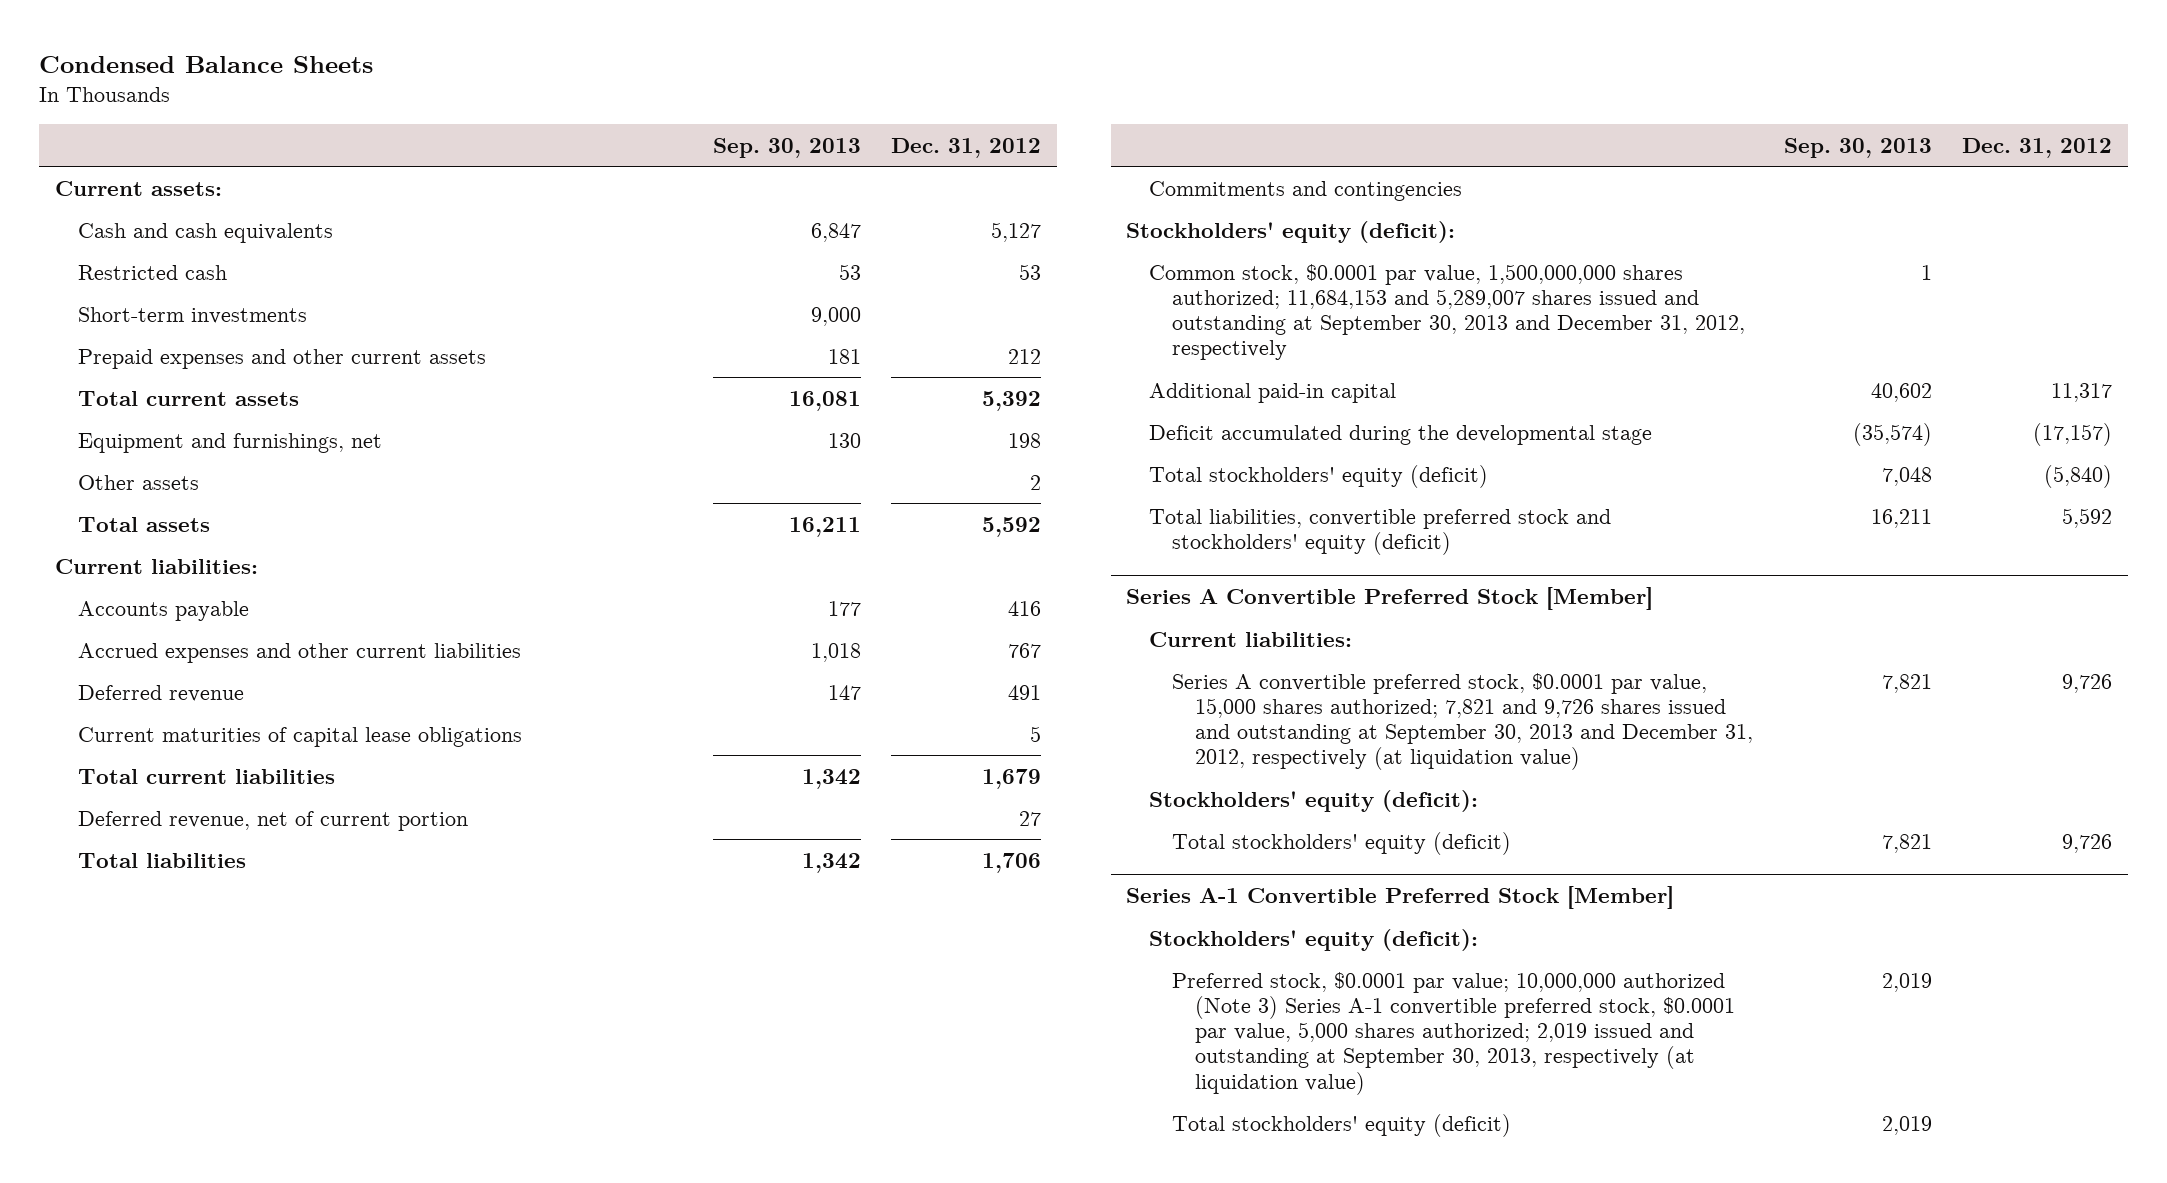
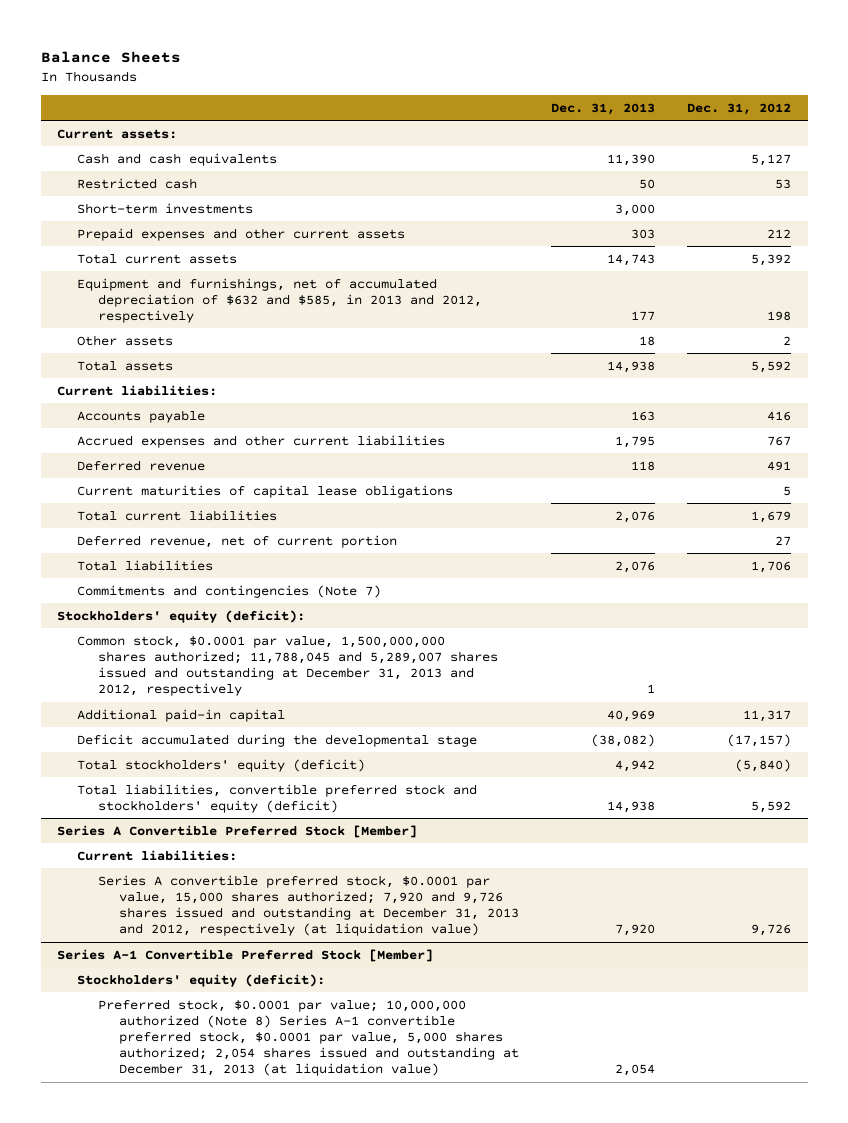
- Condensed Balance Sheets
+ Balance Sheets
- | Sep. 30, 2013 | Dec. 31, 2012
+ | Dec. 31, 2013 | Dec. 31, 2012
- Equipment and furnishings, net | 130 | 198
+ Equipment and furnishings, net of accumulated depreciation of $632 and $585, in 2013 and 2012, respectively | 177 | 198
- Commitments and contingencies
+ Commitments and contingencies (Note 7)
- Common stock, $0.0001 par value, 1,500,000,000 shares authorized; 11,684,153 and 5,289,007 shares issued and outstanding at September 30, 2013 and December 31, 2012, respectively | 1 |
+ Common stock, $0.0001 par value, 1,500,000,000 shares authorized; 11,788,045 and 5,289,007 shares issued and outstanding at December 31, 2013 and 2012, respectively | 1 |
@ Series A Convertible Preferred Stock [Member]
- Series A convertible preferred stock, $0.0001 par value, 15,000 shares authorized; 7,821 and 9,726 shares issued and outstanding at September 30, 2013 and December 31, 2012, respectively (at liquidation value) | 7,821 | 9,726
- Stockholders' equity (deficit):
- Total stockholders' equity (deficit) | 7,821 | 9,726
+ Series A convertible preferred stock, $0.0001 par value, 15,000 shares authorized; 7,920 and 9,726 shares issued and outstanding at December 31, 2013 and 2012, respectively (at liquidation value) | 7,920 | 9,726
@ Series A-1 Convertible Preferred Stock [Member]
- Preferred stock, $0.0001 par value; 10,000,000 authorized (Note 3) Series A-1 convertible preferred stock, $0.0001 par value, 5,000 shares authorized; 2,019 issued and outstanding at September 30, 2013, respectively (at liquidation value) | 2,019 |
- Total stockholders' equity (deficit) | 2,019 |
+ Preferred stock, $0.0001 par value; 10,000,000 authorized (Note 8) Series A-1 convertible preferred stock, $0.0001 par value, 5,000 shares authorized; 2,054 shares issued and outstanding at December 31, 2013 (at liquidation value) | 2,054 |

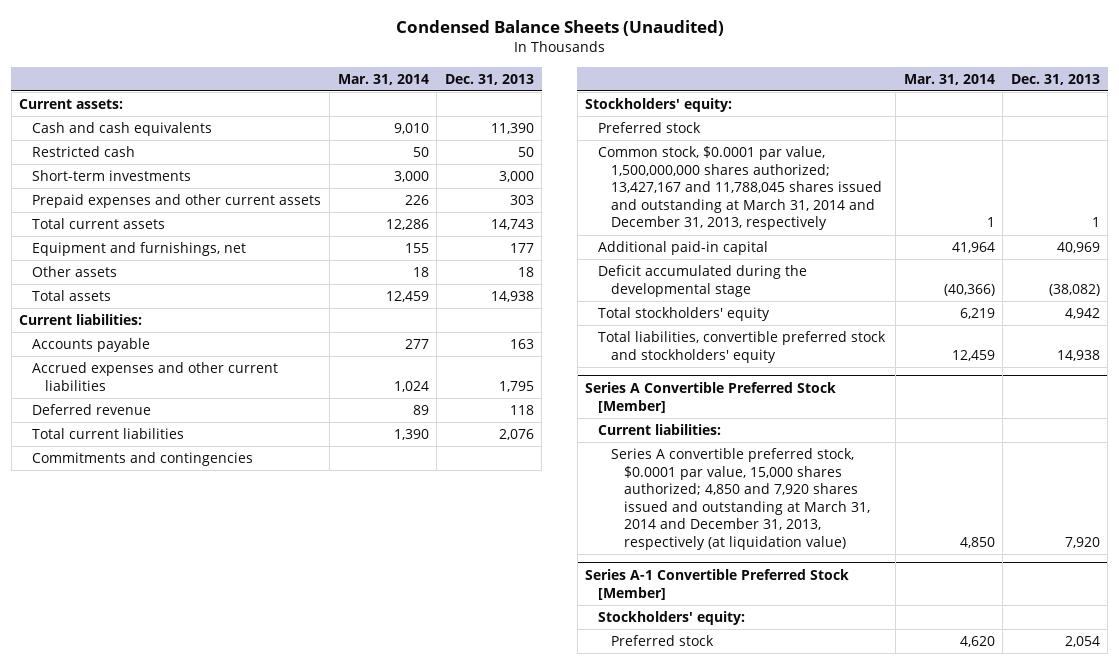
- Balance Sheets
+ Condensed Balance Sheets (Unaudited)
- | Dec. 31, 2013 | Dec. 31, 2012
+ | Mar. 31, 2014 | Dec. 31, 2013
- Equipment and furnishings, net of accumulated depreciation of $632 and $585, in 2013 and 2012, respectively | 177 | 198
+ Equipment and furnishings, net | 155 | 177
- Current maturities of capital lease obligations | | 5
- Deferred revenue, net of current portion | | 27
- Total liabilities | 2,076 | 1,706
- Commitments and contingencies (Note 7)
- Stockholders' equity (deficit):
- Common stock, $0.0001 par value, 1,500,000,000 shares authorized; 11,788,045 and 5,289,007 shares issued and outstanding at December 31, 2013 and 2012, respectively | 1 |
+ Commitments and contingencies
+ Stockholders' equity:
+ Preferred stock
+ Common stock, $0.0001 par value, 1,500,000,000 shares authorized; 13,427,167 and 11,788,045 shares issued and outstanding at March 31, 2014 and December 31, 2013, respectively | 1 | 1
- Total stockholders' equity (deficit) | 4,942 | (5,840)
- Total liabilities, convertible preferred stock and stockholders' equity (deficit) | 14,938 | 5,592
+ Total stockholders' equity | 6,219 | 4,942
+ Total liabilities, convertible preferred stock and stockholders' equity | 12,459 | 14,938
@ Series A Convertible Preferred Stock [Member]
- Series A convertible preferred stock, $0.0001 par value, 15,000 shares authorized; 7,920 and 9,726 shares issued and outstanding at December 31, 2013 and 2012, respectively (at liquidation value) | 7,920 | 9,726
+ Series A convertible preferred stock, $0.0001 par value, 15,000 shares authorized; 4,850 and 7,920 shares issued and outstanding at March 31, 2014 and December 31, 2013, respectively (at liquidation value) | 4,850 | 7,920
@ Series A-1 Convertible Preferred Stock [Member]
- Stockholders' equity (deficit):
- Preferred stock, $0.0001 par value; 10,000,000 authorized (Note 8) Series A-1 convertible preferred stock, $0.0001 par value, 5,000 shares authorized; 2,054 shares issued and outstanding at December 31, 2013 (at liquidation value) | 2,054 |
+ Stockholders' equity:
+ Preferred stock | 4,620 | 2,054

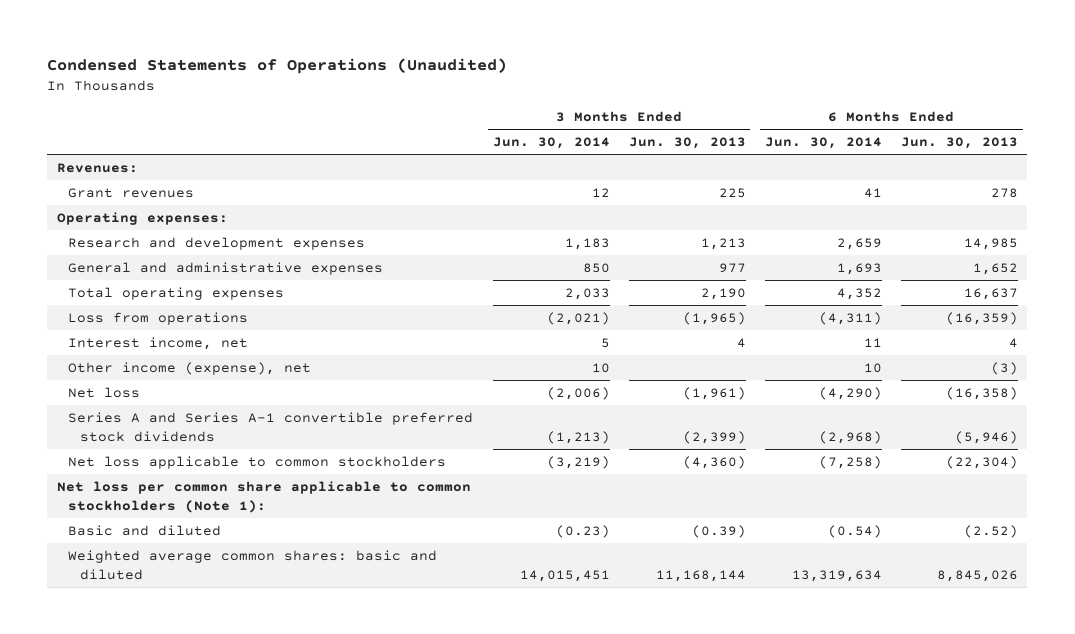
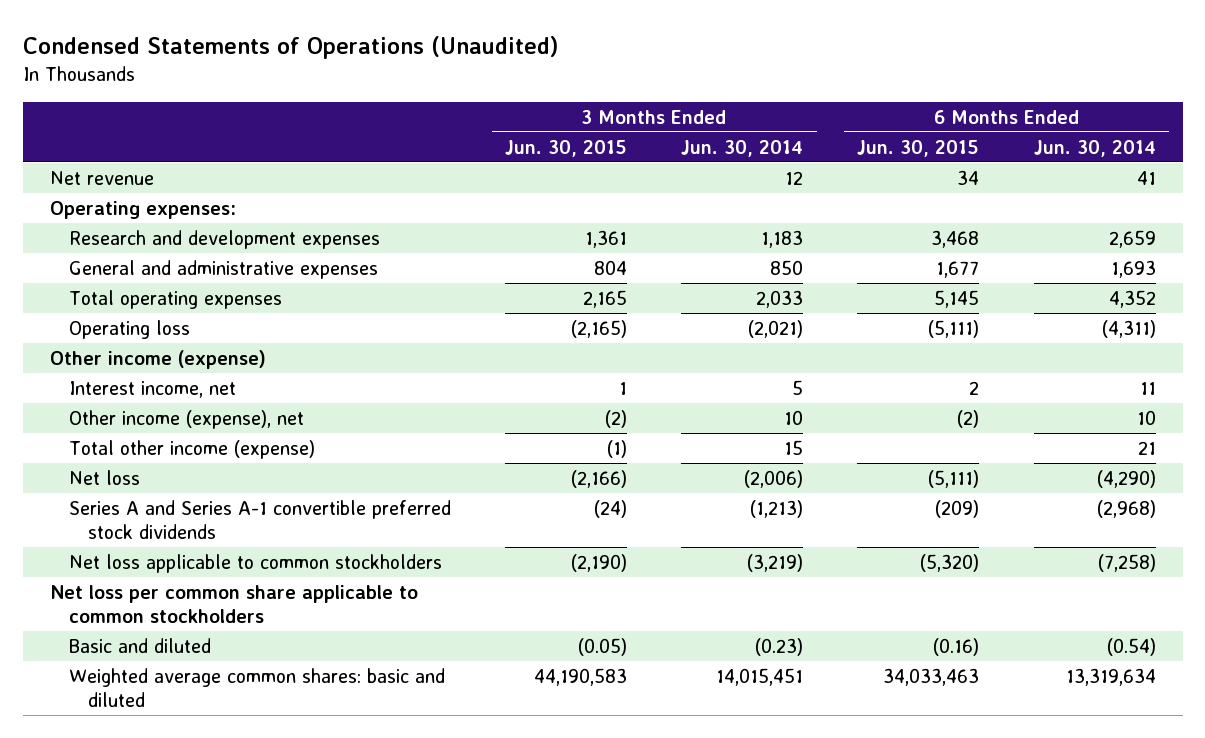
- | 3 Months Ended Jun. 30, 2014 | 3 Months Ended Jun. 30, 2013 | 6 Months Ended Jun. 30, 2014 | 6 Months Ended Jun. 30, 2013
+ | 3 Months Ended Jun. 30, 2015 | 3 Months Ended Jun. 30, 2014 | 6 Months Ended Jun. 30, 2015 | 6 Months Ended Jun. 30, 2014
- Revenues:
- Grant revenues | 12 | 225 | 41 | 278
+ Net revenue | | 12 | 34 | 41
- Loss from operations | (2,021) | (1,965) | (4,311) | (16,359)
+ Operating loss | (2,165) | (2,021) | (5,111) | (4,311)
+ Other income (expense)
+ Total other income (expense) | (1) | 15 | | 21
- Net loss per common share applicable to common stockholders (Note 1):
+ Net loss per common share applicable to common stockholders

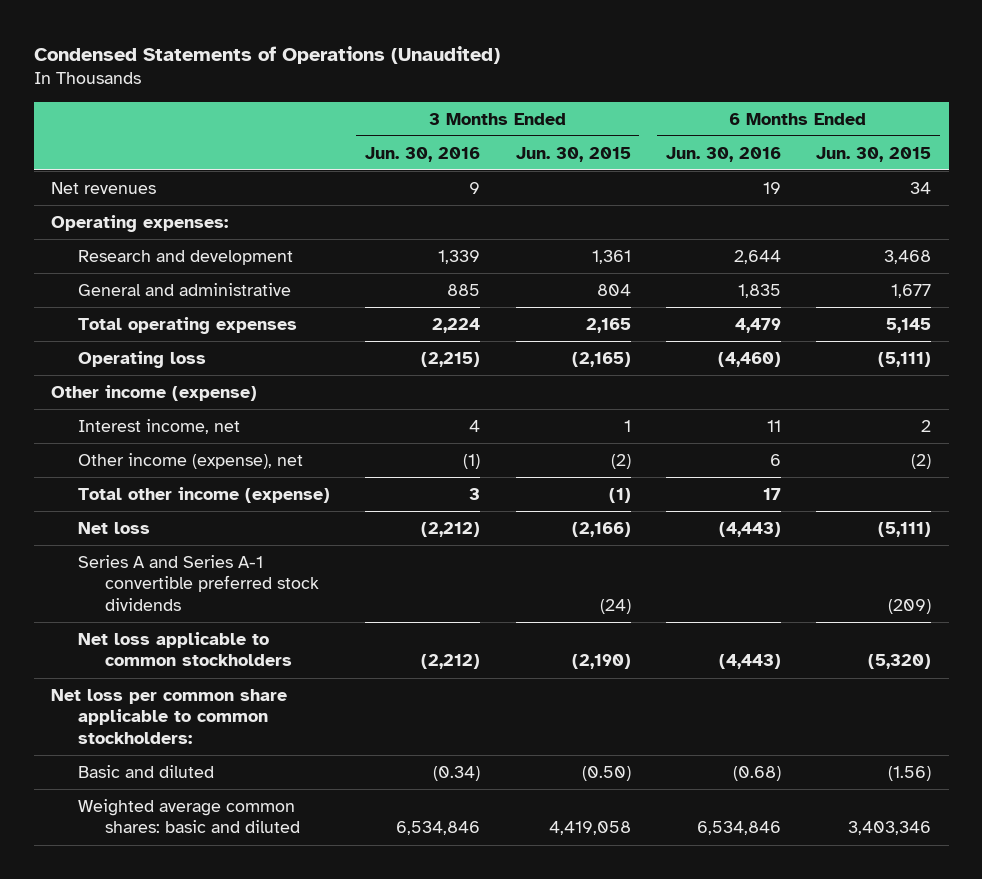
- | 3 Months Ended Jun. 30, 2015 | 3 Months Ended Jun. 30, 2014 | 6 Months Ended Jun. 30, 2015 | 6 Months Ended Jun. 30, 2014
+ | 3 Months Ended Jun. 30, 2016 | 3 Months Ended Jun. 30, 2015 | 6 Months Ended Jun. 30, 2016 | 6 Months Ended Jun. 30, 2015
- Net revenue | | 12 | 34 | 41
+ Net revenues | 9 | | 19 | 34
- Research and development expenses | 1,361 | 1,183 | 3,468 | 2,659
- General and administrative expenses | 804 | 850 | 1,677 | 1,693
+ Research and development | 1,339 | 1,361 | 2,644 | 3,468
+ General and administrative | 885 | 804 | 1,835 | 1,677
- Net loss per common share applicable to common stockholders
- Basic and diluted | (0.05) | (0.23) | (0.16) | (0.54)
- Weighted average common shares: basic and diluted | 44,190,583 | 14,015,451 | 34,033,463 | 13,319,634
+ Net loss per common share applicable to common stockholders:
+ Basic and diluted | (0.34) | (0.50) | (0.68) | (1.56)
+ Weighted average common shares: basic and diluted | 6,534,846 | 4,419,058 | 6,534,846 | 3,403,346

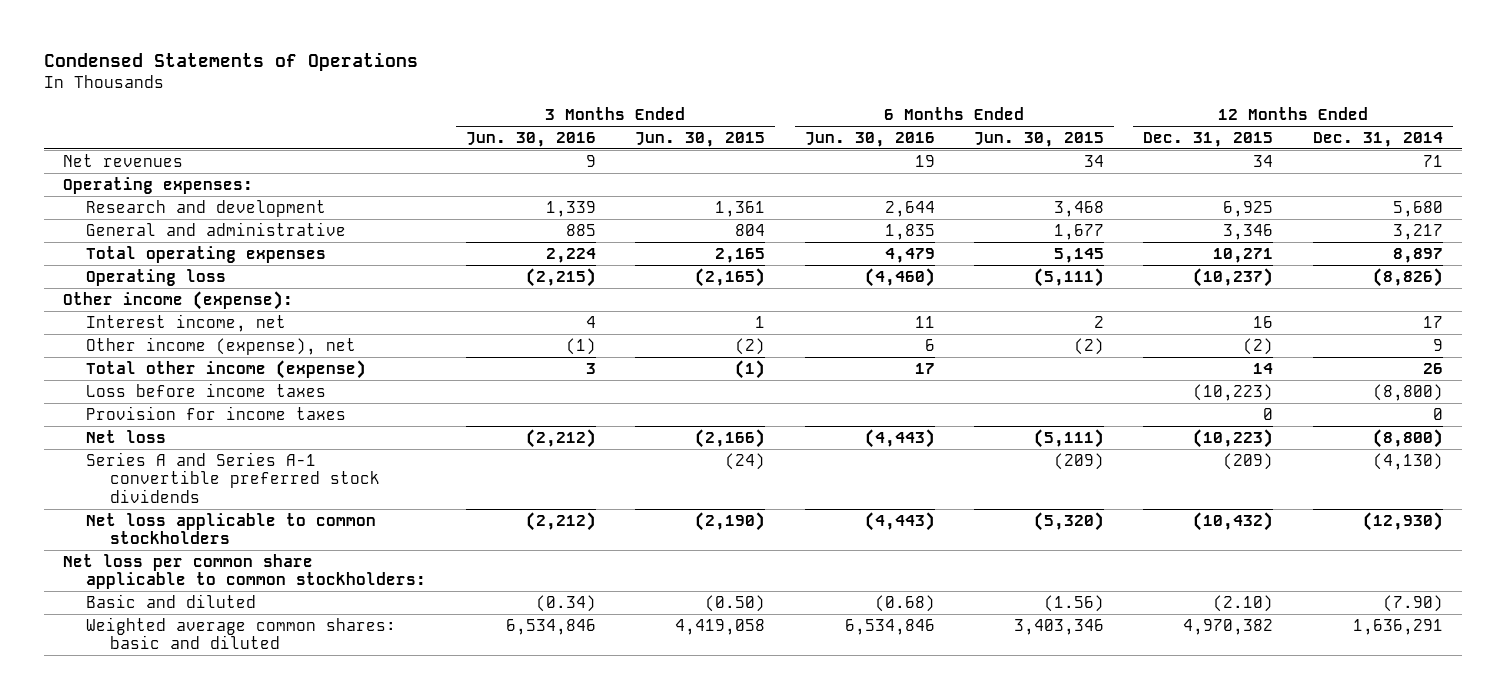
- Condensed Statements of Operations (Unaudited)
+ Condensed Statements of Operations
- | 3 Months Ended Jun. 30, 2016 | 3 Months Ended Jun. 30, 2015 | 6 Months Ended Jun. 30, 2016 | 6 Months Ended Jun. 30, 2015
+ | 3 Months Ended Jun. 30, 2016 | 3 Months Ended Jun. 30, 2015 | 6 Months Ended Jun. 30, 2016 | 6 Months Ended Jun. 30, 2015 | 12 Months Ended Dec. 31, 2015 | 12 Months Ended Dec. 31, 2014
- Other income (expense)
+ Other income (expense):
+ Loss before income taxes | | | | | (10,223) | (8,800)
+ Provision for income taxes | | | | | 0 | 0

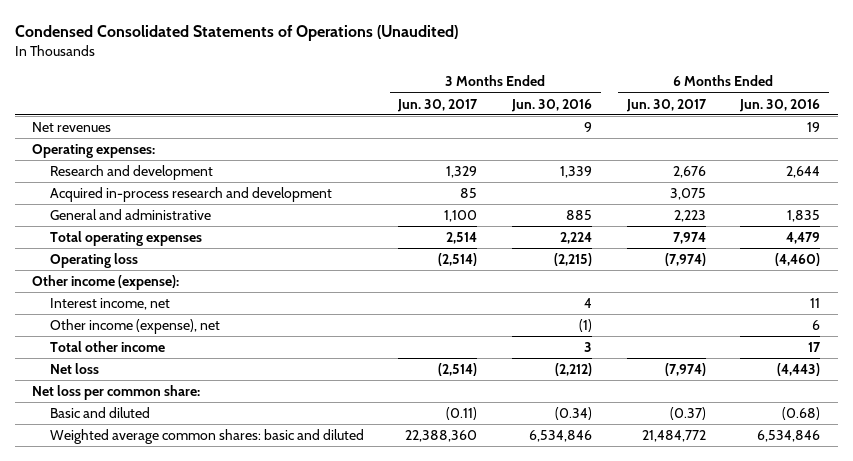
- Condensed Statements of Operations
+ Condensed Consolidated Statements of Operations (Unaudited)
- | 3 Months Ended Jun. 30, 2016 | 3 Months Ended Jun. 30, 2015 | 6 Months Ended Jun. 30, 2016 | 6 Months Ended Jun. 30, 2015 | 12 Months Ended Dec. 31, 2015 | 12 Months Ended Dec. 31, 2014
+ | 3 Months Ended Jun. 30, 2017 | 3 Months Ended Jun. 30, 2016 | 6 Months Ended Jun. 30, 2017 | 6 Months Ended Jun. 30, 2016
+ Acquired in-process research and development | 85 | | 3,075 |
- Total other income (expense) | 3 | (1) | 17 | | 14 | 26
- Loss before income taxes | | | | | (10,223) | (8,800)
- Provision for income taxes | | | | | 0 | 0
+ Total other income | | 3 | | 17
- Series A and Series A-1 convertible preferred stock dividends | | (24) | | (209) | (209) | (4,130)
- Net loss applicable to common stockholders | (2,212) | (2,190) | (4,443) | (5,320) | (10,432) | (12,930)
- Net loss per common share applicable to common stockholders:
+ Net loss per common share:

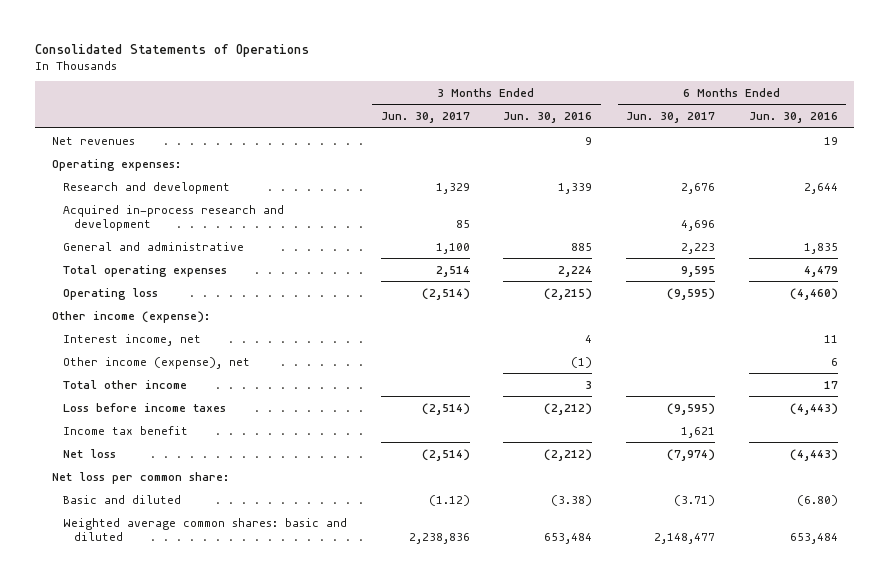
- Condensed Consolidated Statements of Operations (Unaudited)
+ Consolidated Statements of Operations
- Acquired in-process research and development | 85 | | 3,075 |
+ Acquired in-process research and development | 85 | | 4,696 |
- Total operating expenses | 2,514 | 2,224 | 7,974 | 4,479
- Operating loss | (2,514) | (2,215) | (7,974) | (4,460)
+ Total operating expenses | 2,514 | 2,224 | 9,595 | 4,479
+ Operating loss | (2,514) | (2,215) | (9,595) | (4,460)
+ Loss before income taxes | (2,514) | (2,212) | (9,595) | (4,443)
+ Income tax benefit | | | 1,621 |
- Basic and diluted | (0.11) | (0.34) | (0.37) | (0.68)
- Weighted average common shares: basic and diluted | 22,388,360 | 6,534,846 | 21,484,772 | 6,534,846
+ Basic and diluted | (1.12) | (3.38) | (3.71) | (6.80)
+ Weighted average common shares: basic and diluted | 2,238,836 | 653,484 | 2,148,477 | 653,484

